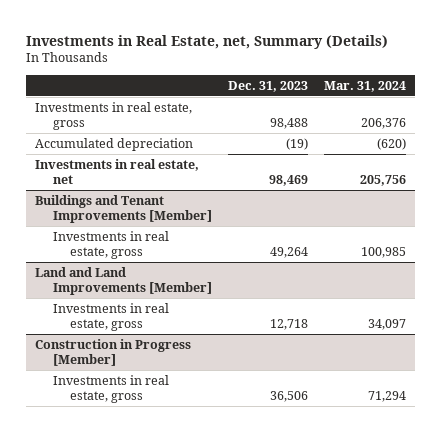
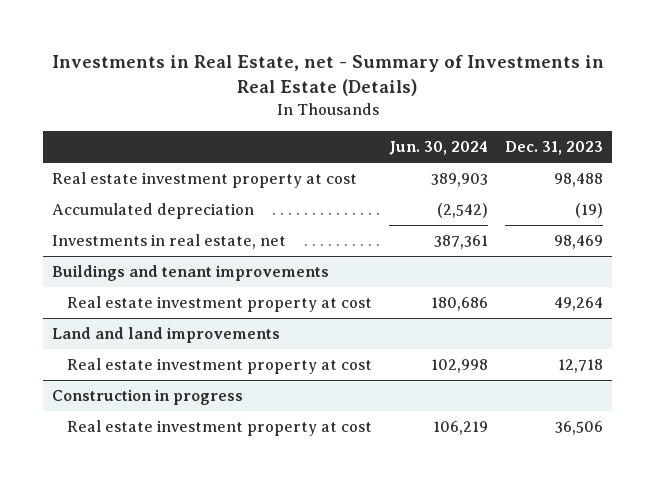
- Investments in Real Estate, net, Summary (Details)
+ Investments in Real Estate, net - Summary of Investments in Real Estate (Details)
- | Dec. 31, 2023 | Mar. 31, 2024
+ | Jun. 30, 2024 | Dec. 31, 2023
- Investments in real estate, gross | 98,488 | 206,376
+ Real estate investment property at cost | 389,903 | 98,488
- Buildings and Tenant Improvements [Member]
- Investments in real estate, gross | 49,264 | 100,985
- Land and Land Improvements [Member]
- Investments in real estate, gross | 12,718 | 34,097
- Construction in Progress [Member]
- Investments in real estate, gross | 36,506 | 71,294
+ Buildings and tenant improvements
+ Real estate investment property at cost | 180,686 | 49,264
+ Land and land improvements
+ Real estate investment property at cost | 102,998 | 12,718
+ Construction in progress
+ Real estate investment property at cost | 106,219 | 36,506

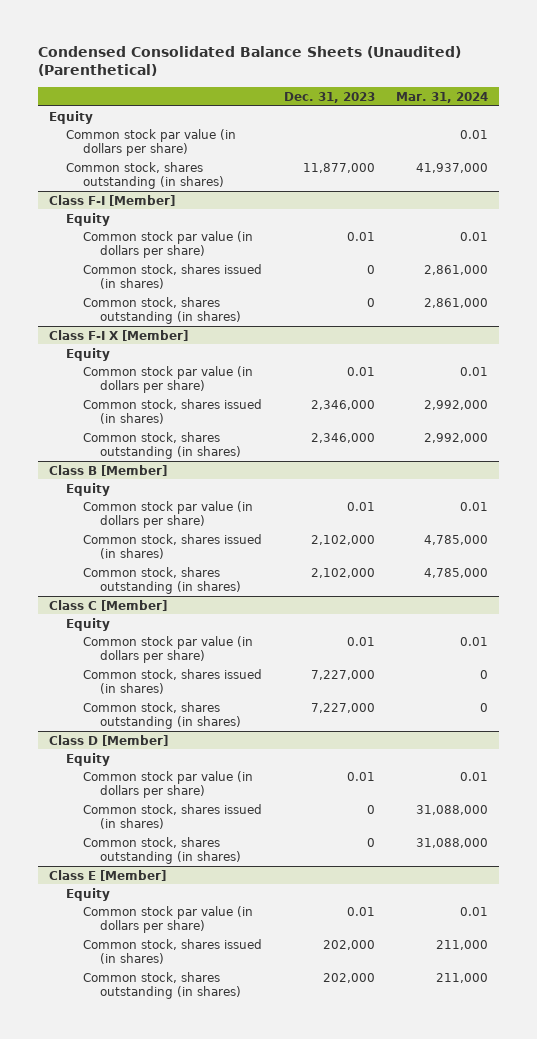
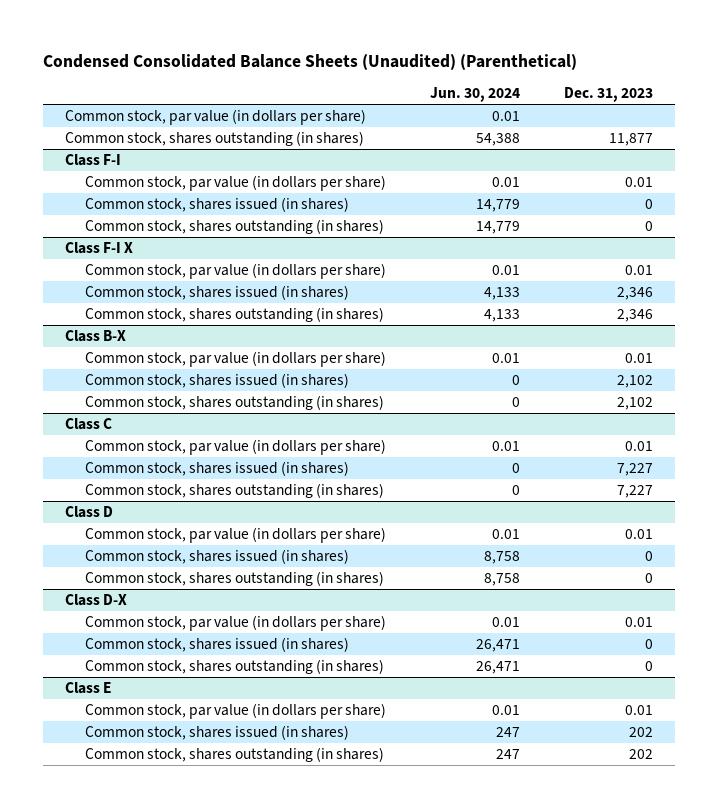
- | Dec. 31, 2023 | Mar. 31, 2024
+ | Jun. 30, 2024 | Dec. 31, 2023
- Equity
- Common stock par value (in dollars per share) | | 0.01
- Common stock, shares outstanding (in shares) | 11,877,000 | 41,937,000
- Class F-I [Member]
- Equity
- Common stock par value (in dollars per share) | 0.01 | 0.01
+ Common stock, par value (in dollars per share) | 0.01 |
+ Common stock, shares outstanding (in shares) | 54,388 | 11,877
+ Class F-I
+ Common stock, par value (in dollars per share) | 0.01 | 0.01
- Class F-I X [Member]
- Equity
- Common stock par value (in dollars per share) | 0.01 | 0.01
- Common stock, shares issued (in shares) | 2,346,000 | 2,992,000
- Common stock, shares outstanding (in shares) | 2,346,000 | 2,992,000
- Class B [Member]
- Equity
- Common stock par value (in dollars per share) | 0.01 | 0.01
- Common stock, shares issued (in shares) | 2,102,000 | 4,785,000
- Common stock, shares outstanding (in shares) | 2,102,000 | 4,785,000
- Class C [Member]
- Equity
- Common stock par value (in dollars per share) | 0.01 | 0.01
- Common stock, shares issued (in shares) | 7,227,000 | 0
- Common stock, shares outstanding (in shares) | 7,227,000 | 0
- Class D [Member]
- Equity
- Common stock par value (in dollars per share) | 0.01 | 0.01
+ Class F-I X
+ Common stock, par value (in dollars per share) | 0.01 | 0.01
+ Common stock, shares issued (in shares) | 4,133 | 2,346
+ Common stock, shares outstanding (in shares) | 4,133 | 2,346
+ Class B-X
+ Common stock, par value (in dollars per share) | 0.01 | 0.01
+ Common stock, shares issued (in shares) | 0 | 2,102
+ Common stock, shares outstanding (in shares) | 0 | 2,102
+ Class C
+ Common stock, par value (in dollars per share) | 0.01 | 0.01
+ Common stock, shares issued (in shares) | 0 | 7,227
+ Common stock, shares outstanding (in shares) | 0 | 7,227
+ Class D
+ Common stock, par value (in dollars per share) | 0.01 | 0.01
- Class E [Member]
- Equity
- Common stock par value (in dollars per share) | 0.01 | 0.01
- Common stock, shares issued (in shares) | 202,000 | 211,000
- Common stock, shares outstanding (in shares) | 202,000 | 211,000
+ Class D-X
+ Common stock, par value (in dollars per share) | 0.01 | 0.01
+ Common stock, shares issued (in shares) | 26,471 | 0
+ Common stock, shares outstanding (in shares) | 26,471 | 0
+ Class E
+ Common stock, par value (in dollars per share) | 0.01 | 0.01
+ Common stock, shares issued (in shares) | 247 | 202
+ Common stock, shares outstanding (in shares) | 247 | 202

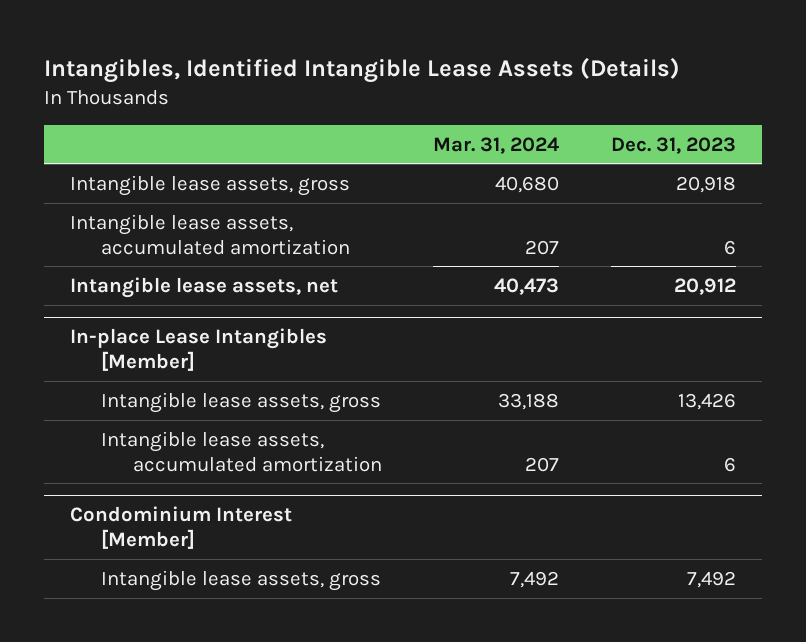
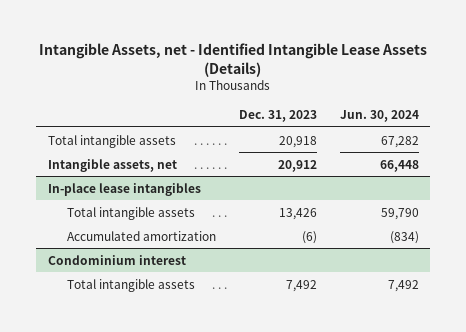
- Intangibles, Identified Intangible Lease Assets (Details)
+ Intangible Assets, net - Identified Intangible Lease Assets (Details)
- | Mar. 31, 2024 | Dec. 31, 2023
+ | Dec. 31, 2023 | Jun. 30, 2024
- Intangible lease assets, gross | 40,680 | 20,918
- Intangible lease assets, accumulated amortization | 207 | 6
- Intangible lease assets, net | 40,473 | 20,912
- In-place Lease Intangibles [Member]
- Intangible lease assets, gross | 33,188 | 13,426
- Intangible lease assets, accumulated amortization | 207 | 6
- Condominium Interest [Member]
- Intangible lease assets, gross | 7,492 | 7,492
+ Total intangible assets | 20,918 | 67,282
+ Intangible assets, net | 20,912 | 66,448
+ In-place lease intangibles
+ Total intangible assets | 13,426 | 59,790
+ Accumulated amortization | (6) | (834)
+ Condominium interest
+ Total intangible assets | 7,492 | 7,492

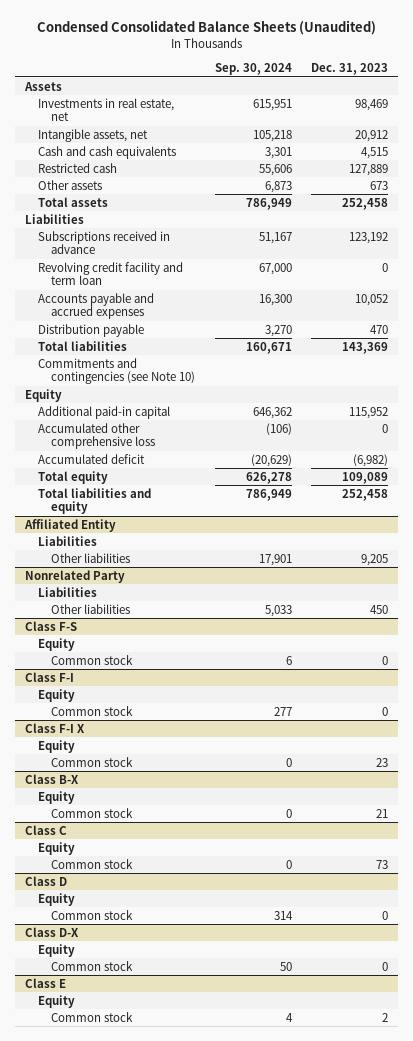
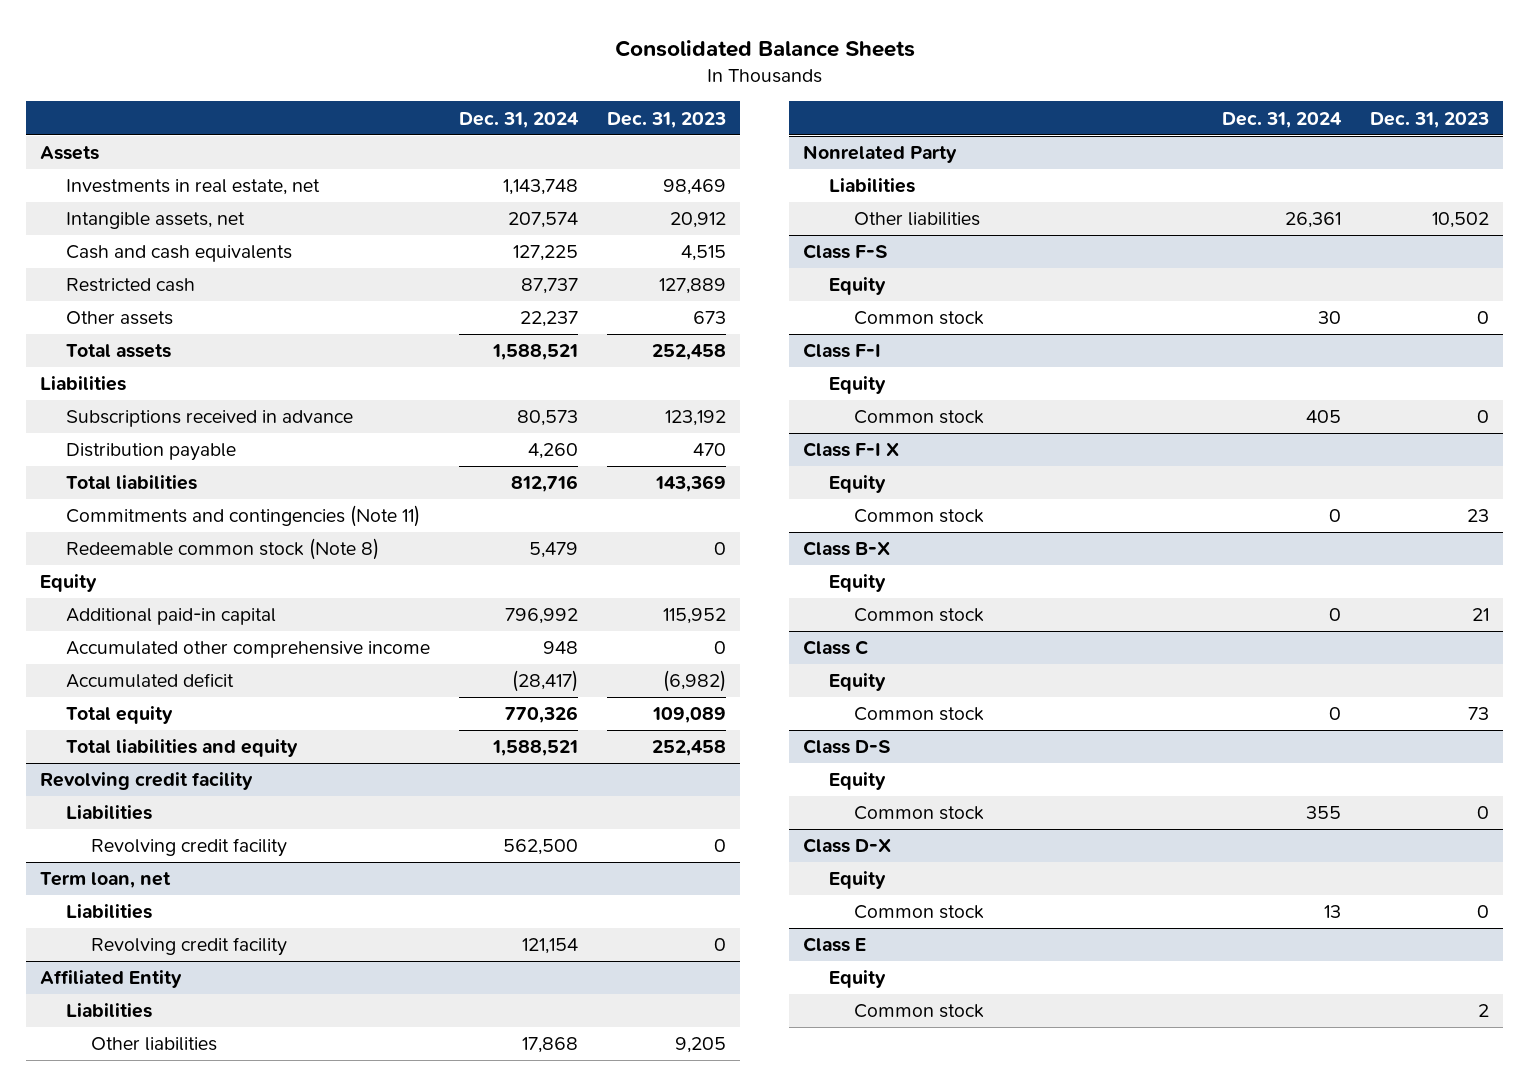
- Condensed Consolidated Balance Sheets (Unaudited)
+ Consolidated Balance Sheets
- | Sep. 30, 2024 | Dec. 31, 2023
+ | Dec. 31, 2024 | Dec. 31, 2023
- Revolving credit facility and term loan | 67,000 | 0
- Accounts payable and accrued expenses | 16,300 | 10,052
- Commitments and contingencies (see Note 10)
+ Commitments and contingencies (Note 11)
+ Redeemable common stock (Note 8) | 5,479 | 0
- Accumulated other comprehensive loss | (106) | 0
+ Accumulated other comprehensive income | 948 | 0
+ Revolving credit facility
+ Liabilities
+ Revolving credit facility | 562,500 | 0
+ Term loan, net
+ Liabilities
+ Revolving credit facility | 121,154 | 0
@ Nonrelated Party
- Other liabilities | 5,033 | 450
+ Other liabilities | 26,361 | 10,502
- Class D
+ Class D-S

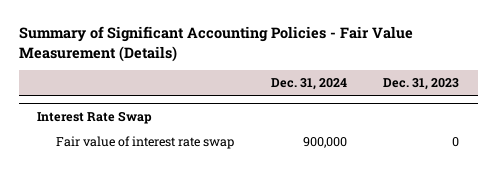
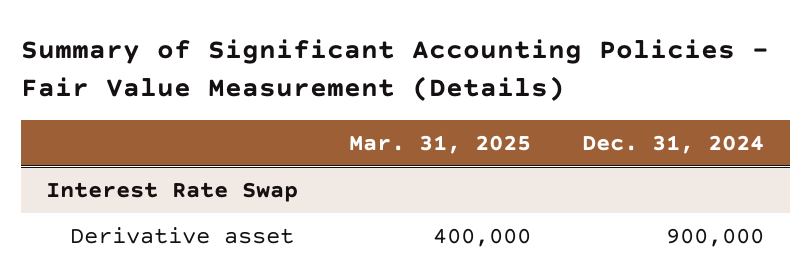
- | Dec. 31, 2024 | Dec. 31, 2023
+ | Mar. 31, 2025 | Dec. 31, 2024
@ Interest Rate Swap
- Fair value of interest rate swap | 900,000 | 0
+ Derivative asset | 400,000 | 900,000

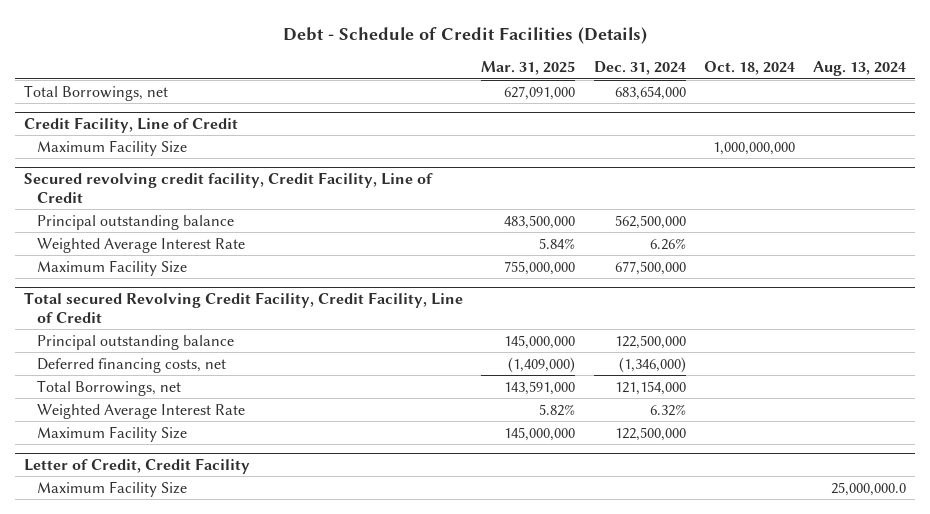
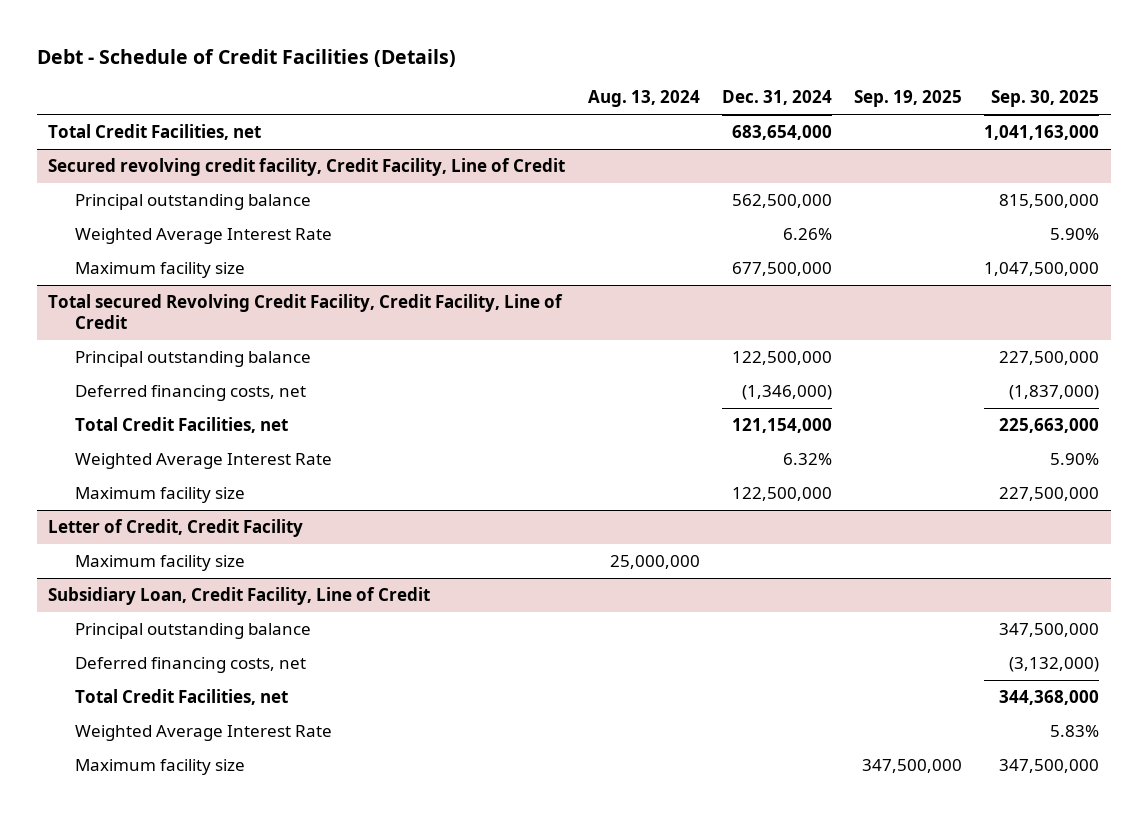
- | Mar. 31, 2025 | Dec. 31, 2024 | Oct. 18, 2024 | Aug. 13, 2024
+ | Aug. 13, 2024 | Dec. 31, 2024 | Sep. 19, 2025 | Sep. 30, 2025
- Total Borrowings, net | 627,091,000 | 683,654,000 | |
- Credit Facility, Line of Credit
- Maximum Facility Size | | | 1,000,000,000 |
+ Total Credit Facilities, net | | 683,654,000 | | 1,041,163,000
@ Secured revolving credit facility, Credit Facility, Line of Credit
- Maximum Facility Size | 755,000,000 | 677,500,000 | |
+ Maximum facility size | | 677,500,000 | | 1,047,500,000
@ Total secured Revolving Credit Facility, Credit Facility, Line of Credit
- Total Borrowings, net | 143,591,000 | 121,154,000 | |
+ Total Credit Facilities, net | | 121,154,000 | | 225,663,000
- Maximum Facility Size | 145,000,000 | 122,500,000 | |
+ Maximum facility size | | 122,500,000 | | 227,500,000
@ Letter of Credit, Credit Facility
- Maximum Facility Size | | | | 25,000,000.0
+ Maximum facility size | 25,000,000 | | |
+ Subsidiary Loan, Credit Facility, Line of Credit
+ Principal outstanding balance | | | | 347,500,000
+ Deferred financing costs, net | | | | (3,132,000)
+ Total Credit Facilities, net | | | | 344,368,000
+ Weighted Average Interest Rate | | | | 5.83%
+ Maximum facility size | | | 347,500,000 | 347,500,000

